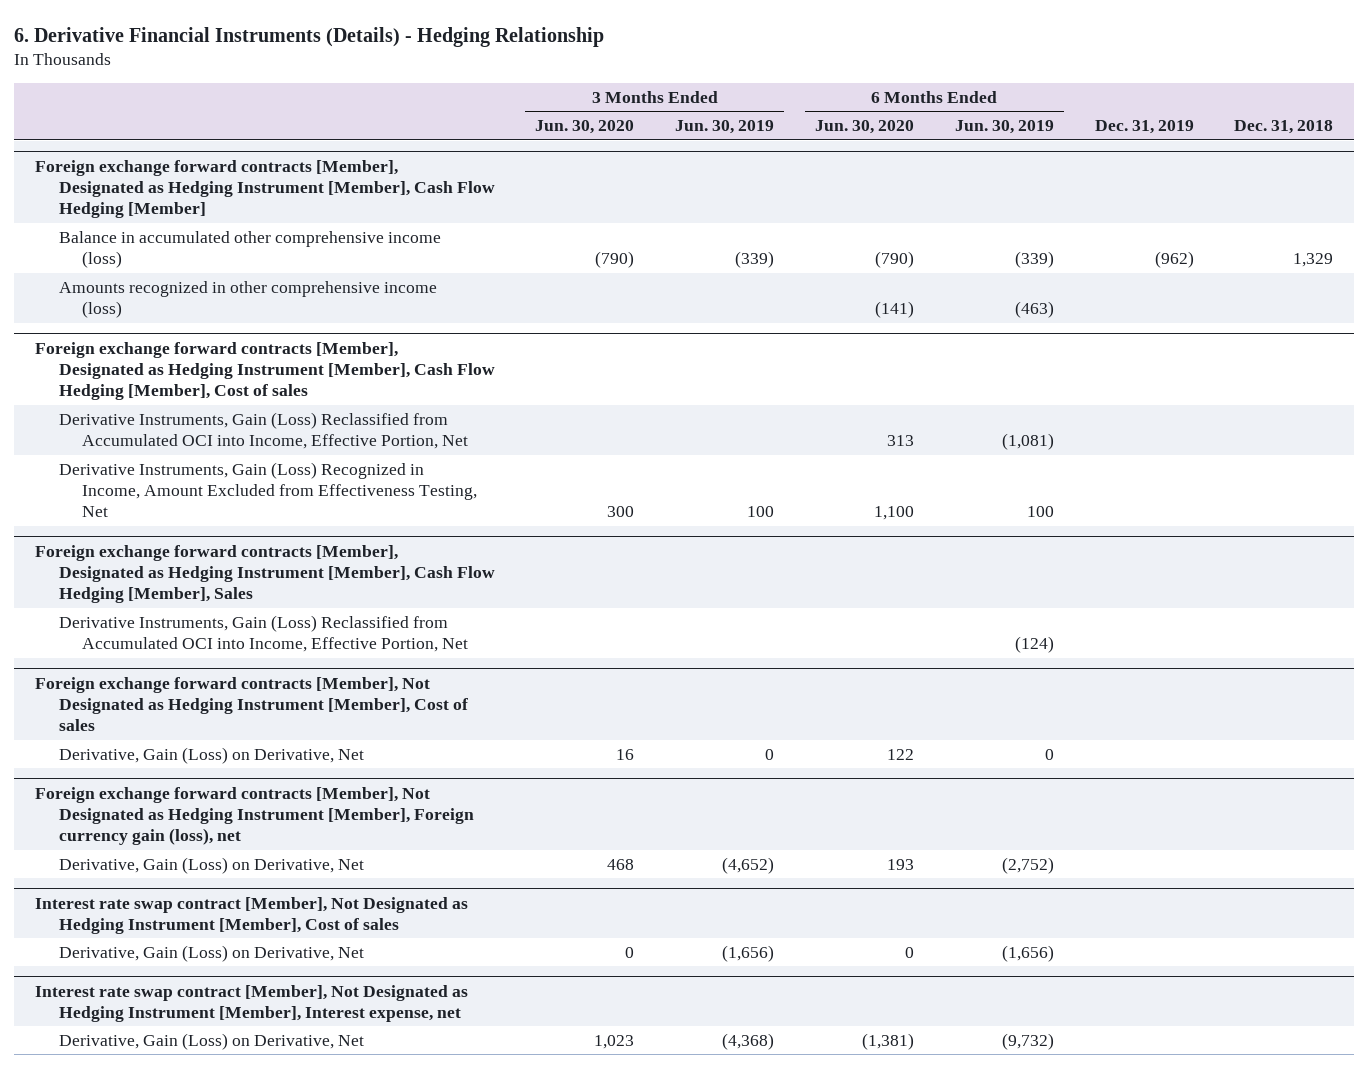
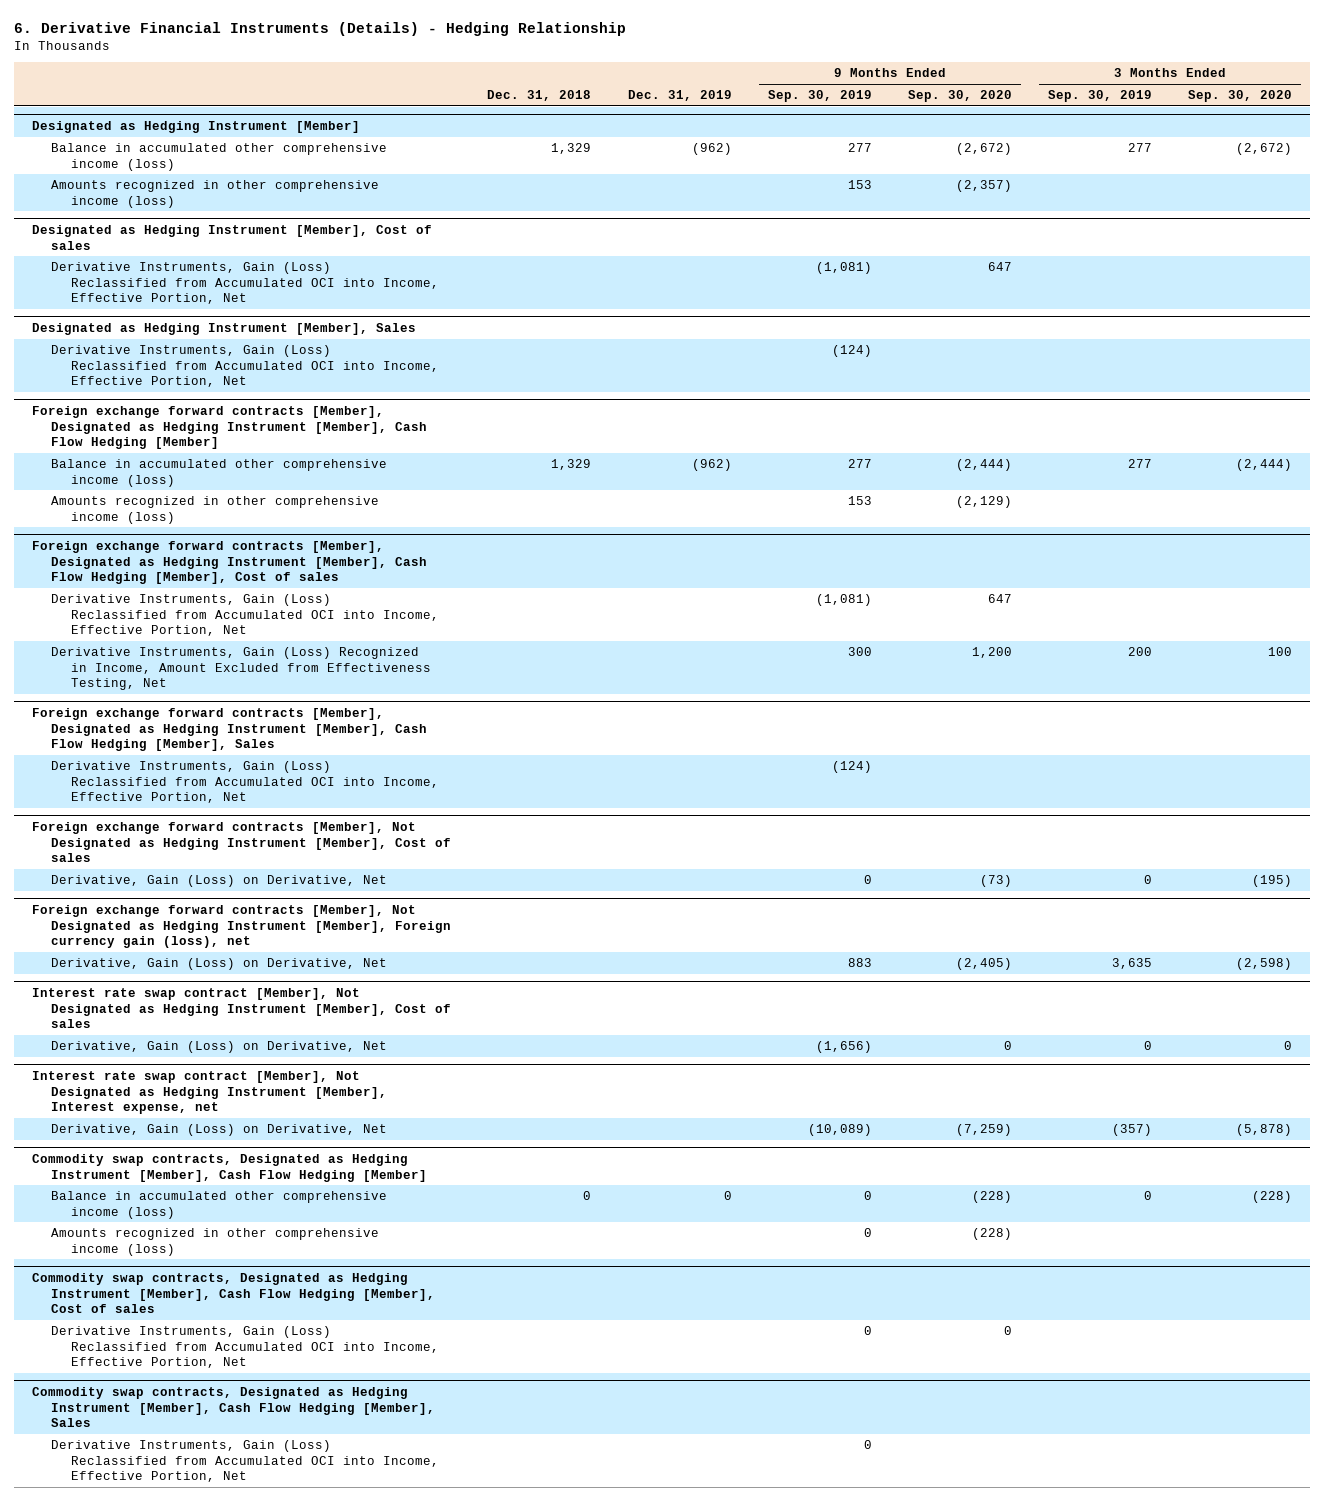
- | 3 Months Ended Jun. 30, 2020 | 3 Months Ended Jun. 30, 2019 | 6 Months Ended Jun. 30, 2020 | 6 Months Ended Jun. 30, 2019 | Dec. 31, 2019 | Dec. 31, 2018
+ | Dec. 31, 2018 | Dec. 31, 2019 | 9 Months Ended Sep. 30, 2019 | 9 Months Ended Sep. 30, 2020 | 3 Months Ended Sep. 30, 2019 | 3 Months Ended Sep. 30, 2020
+ Designated as Hedging Instrument [Member]
+ Balance in accumulated other comprehensive income (loss) | 1,329 | (962) | 277 | (2,672) | 277 | (2,672)
+ Amounts recognized in other comprehensive income (loss) | | | 153 | (2,357) | |
+ Designated as Hedging Instrument [Member], Cost of sales
+ Derivative Instruments, Gain (Loss) Reclassified from Accumulated OCI into Income, Effective Portion, Net | | | (1,081) | 647 | |
+ Designated as Hedging Instrument [Member], Sales
+ Derivative Instruments, Gain (Loss) Reclassified from Accumulated OCI into Income, Effective Portion, Net | | | (124) | | |
+ Commodity swap contracts, Designated as Hedging Instrument [Member], Cash Flow Hedging [Member]
+ Balance in accumulated other comprehensive income (loss) | 0 | 0 | 0 | (228) | 0 | (228)
+ Amounts recognized in other comprehensive income (loss) | | | 0 | (228) | |
+ Commodity swap contracts, Designated as Hedging Instrument [Member], Cash Flow Hedging [Member], Cost of sales
+ Derivative Instruments, Gain (Loss) Reclassified from Accumulated OCI into Income, Effective Portion, Net | | | 0 | 0 | |
+ Commodity swap contracts, Designated as Hedging Instrument [Member], Cash Flow Hedging [Member], Sales
+ Derivative Instruments, Gain (Loss) Reclassified from Accumulated OCI into Income, Effective Portion, Net | | | 0 | | |

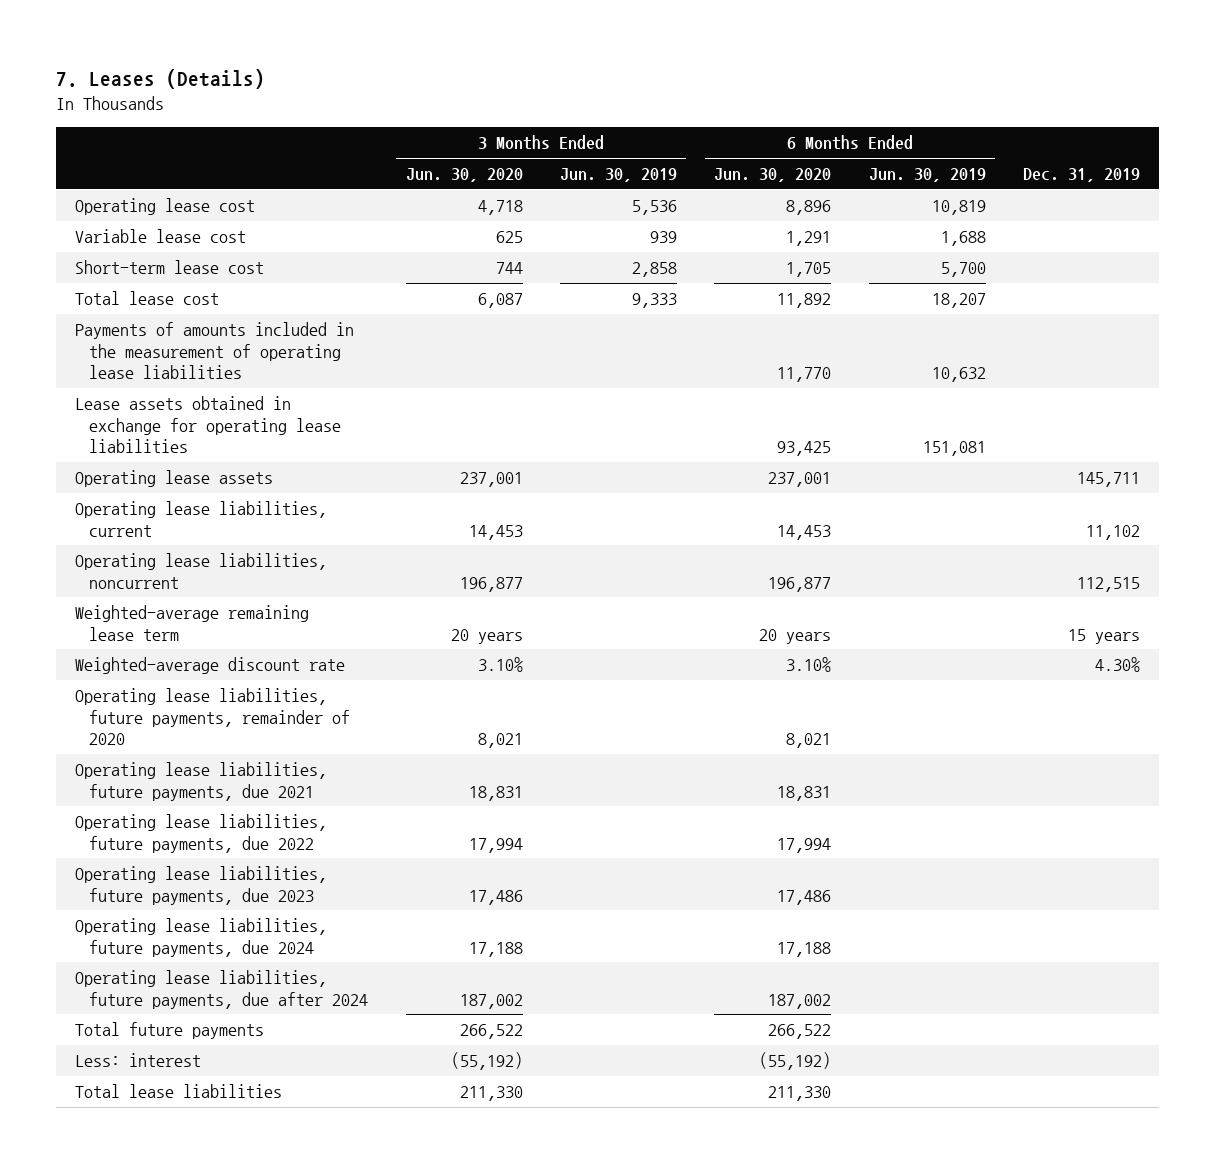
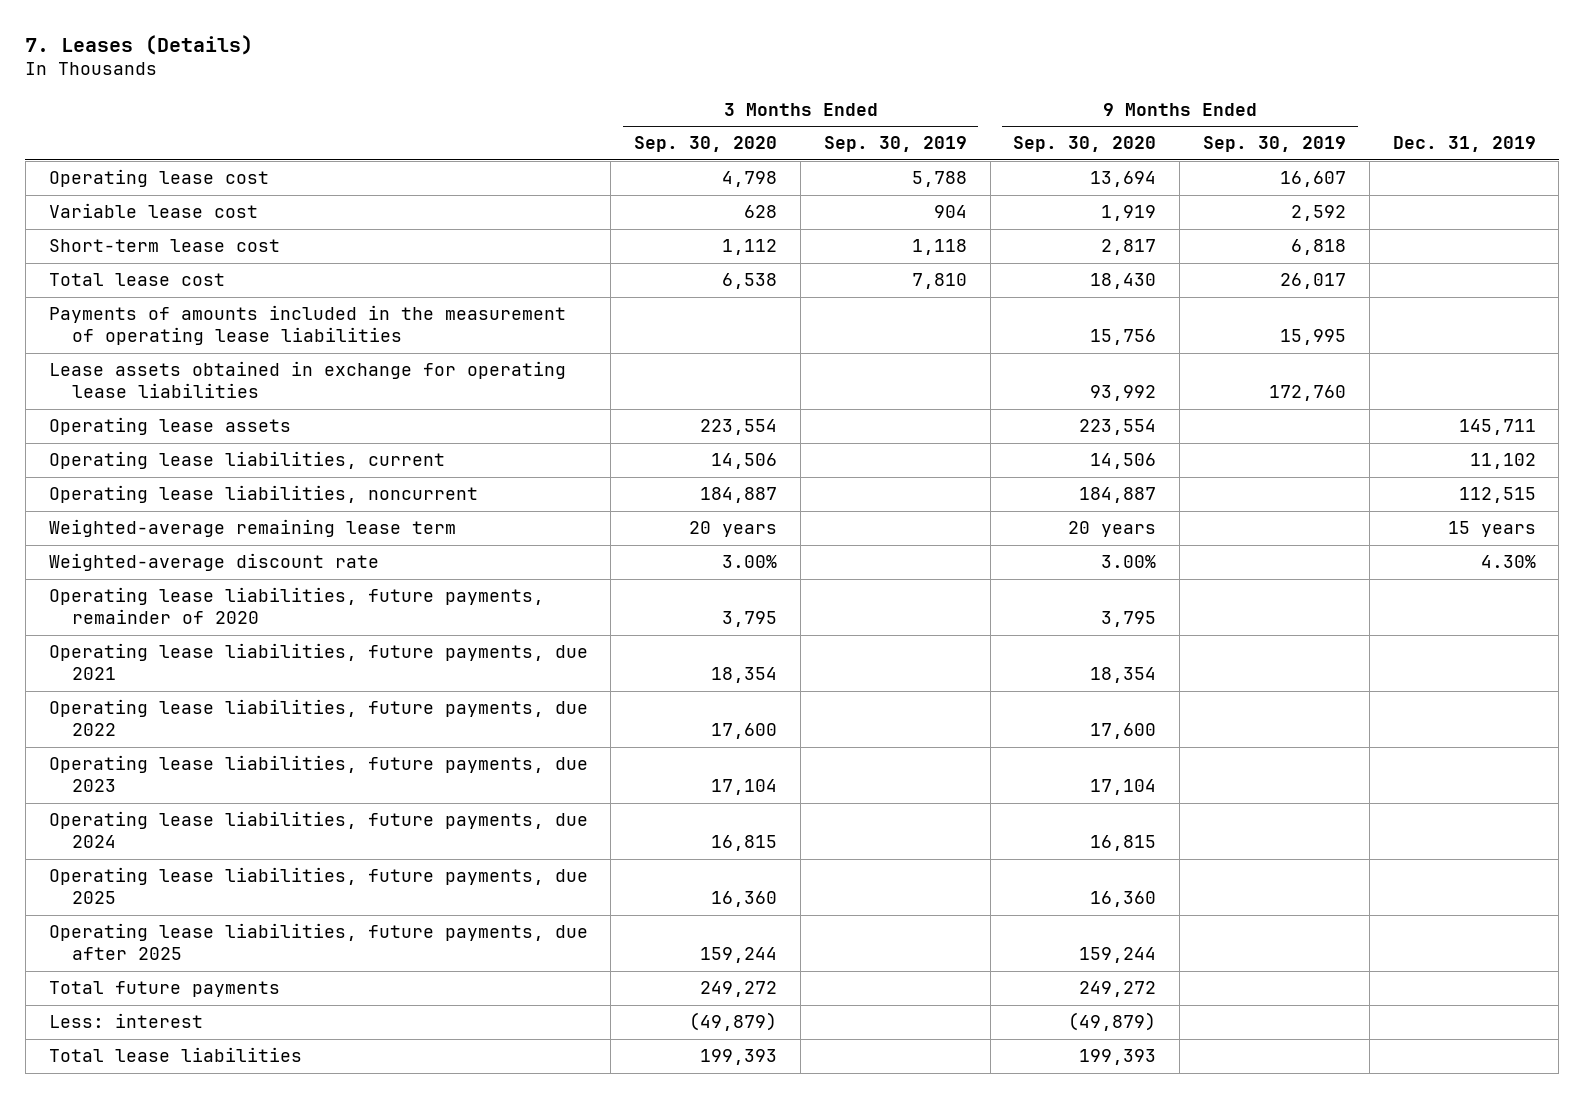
- | 3 Months Ended Jun. 30, 2020 | 3 Months Ended Jun. 30, 2019 | 6 Months Ended Jun. 30, 2020 | 6 Months Ended Jun. 30, 2019 | Dec. 31, 2019
+ | 3 Months Ended Sep. 30, 2020 | 3 Months Ended Sep. 30, 2019 | 9 Months Ended Sep. 30, 2020 | 9 Months Ended Sep. 30, 2019 | Dec. 31, 2019
- Operating lease liabilities, future payments, due after 2024 | 187,002 | | 187,002 | |
+ Operating lease liabilities, future payments, due 2025 | 16,360 | | 16,360 | |
+ Operating lease liabilities, future payments, due after 2025 | 159,244 | | 159,244 | |

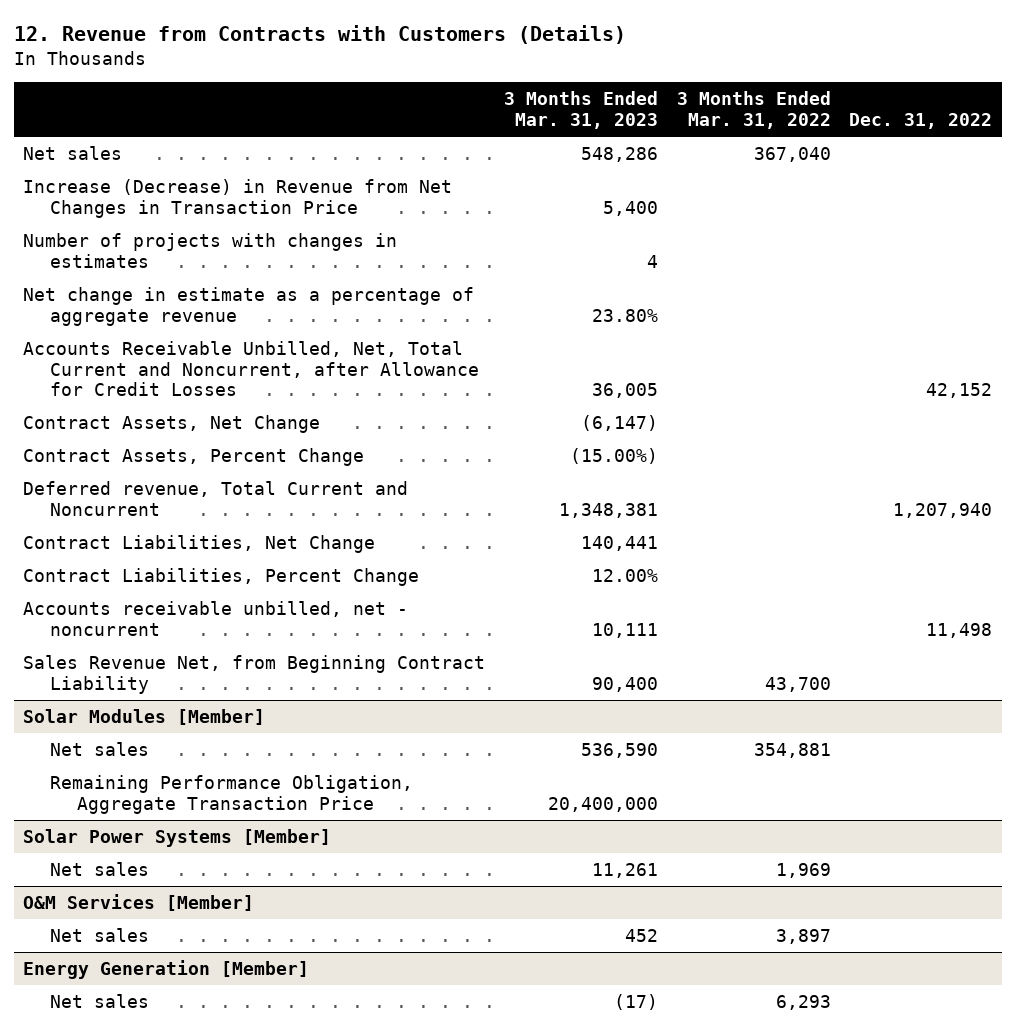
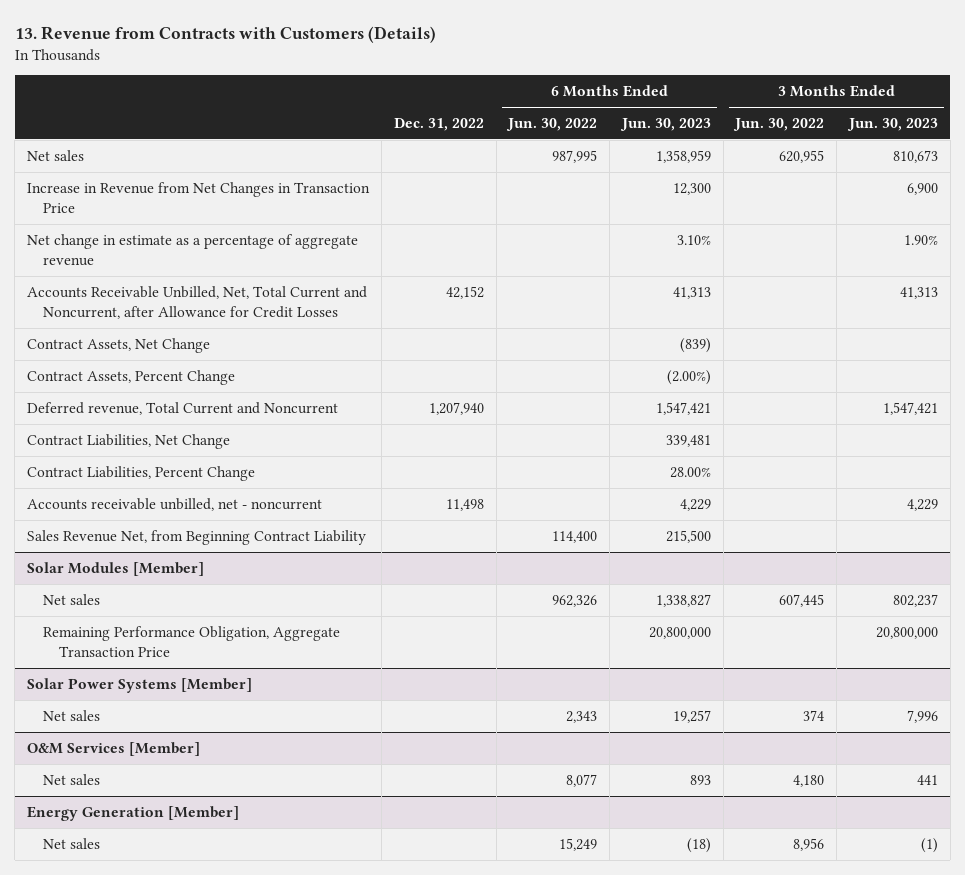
- 12. Revenue from Contracts with Customers (Details)
+ 13. Revenue from Contracts with Customers (Details)
- | 3 Months Ended Mar. 31, 2023 | 3 Months Ended Mar. 31, 2022 | Dec. 31, 2022
+ | Dec. 31, 2022 | 6 Months Ended Jun. 30, 2022 | 6 Months Ended Jun. 30, 2023 | 3 Months Ended Jun. 30, 2022 | 3 Months Ended Jun. 30, 2023
- Increase (Decrease) in Revenue from Net Changes in Transaction Price | 5,400 | |
- Number of projects with changes in estimates | 4 | |
+ Increase in Revenue from Net Changes in Transaction Price | | | 12,300 | | 6,900

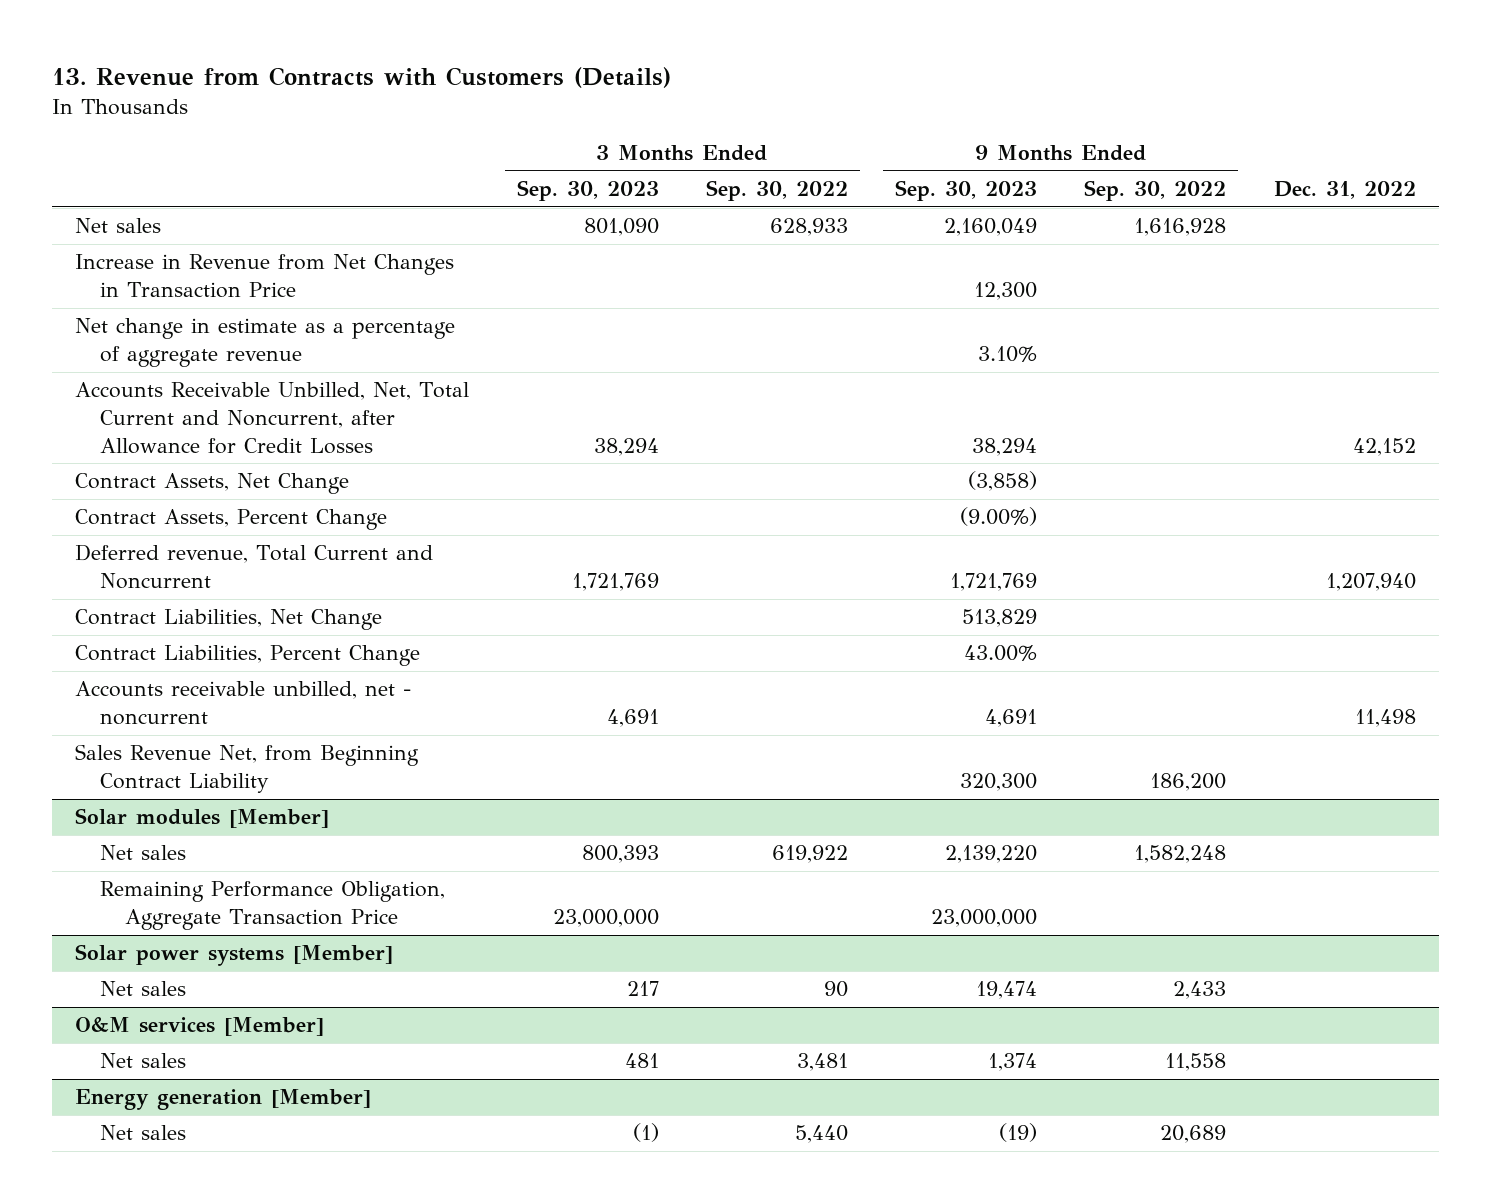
- | Dec. 31, 2022 | 6 Months Ended Jun. 30, 2022 | 6 Months Ended Jun. 30, 2023 | 3 Months Ended Jun. 30, 2022 | 3 Months Ended Jun. 30, 2023
+ | 3 Months Ended Sep. 30, 2023 | 3 Months Ended Sep. 30, 2022 | 9 Months Ended Sep. 30, 2023 | 9 Months Ended Sep. 30, 2022 | Dec. 31, 2022
- Solar Modules [Member]
+ Solar modules [Member]
- Solar Power Systems [Member]
+ Solar power systems [Member]
- O&M Services [Member]
+ O&M services [Member]
- Energy Generation [Member]
+ Energy generation [Member]

